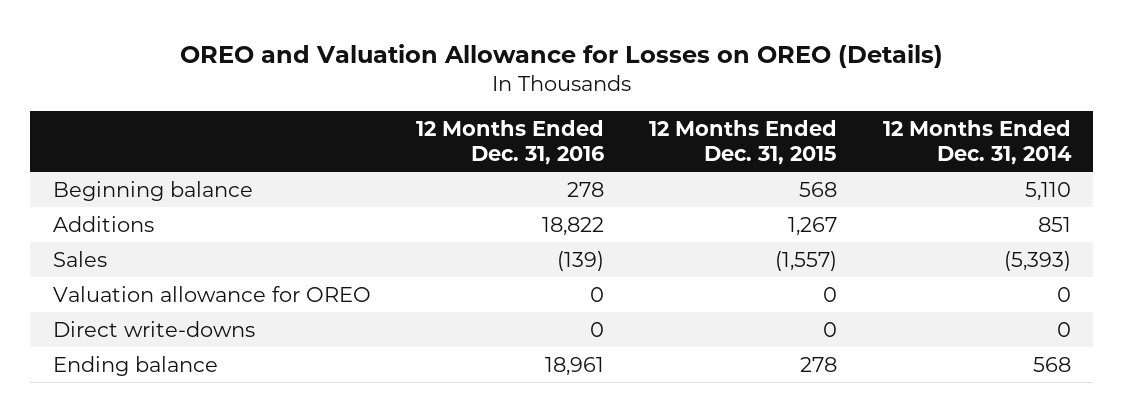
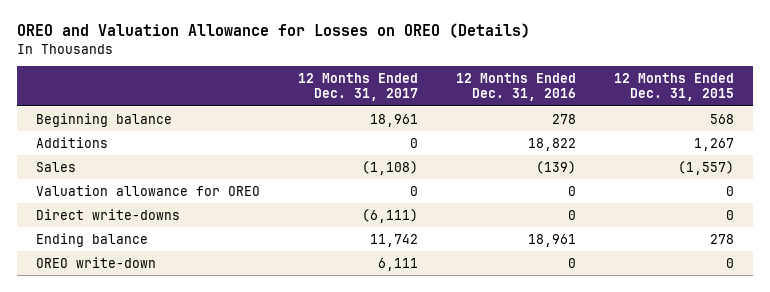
- | 12 Months Ended Dec. 31, 2016 | 12 Months Ended Dec. 31, 2015 | 12 Months Ended Dec. 31, 2014
+ | 12 Months Ended Dec. 31, 2017 | 12 Months Ended Dec. 31, 2016 | 12 Months Ended Dec. 31, 2015
+ OREO write-down | 6,111 | 0 | 0

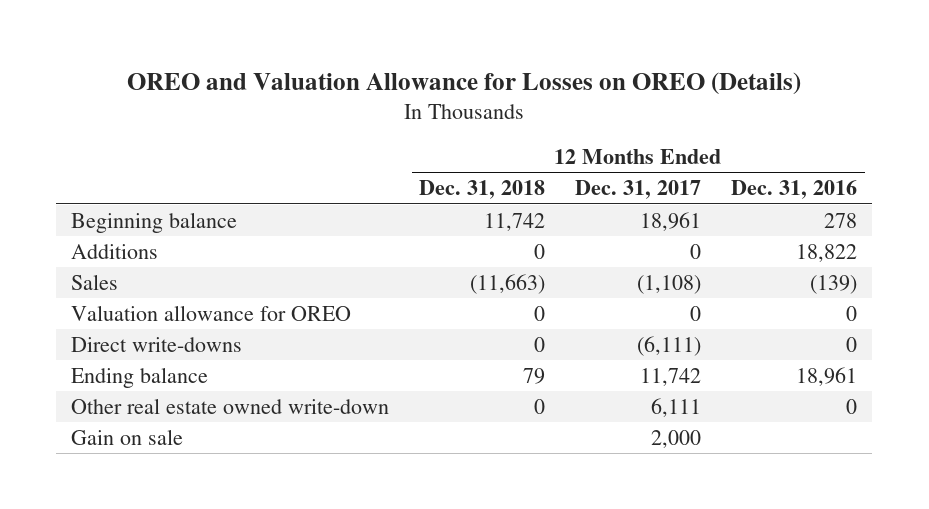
- | 12 Months Ended Dec. 31, 2017 | 12 Months Ended Dec. 31, 2016 | 12 Months Ended Dec. 31, 2015
+ | 12 Months Ended Dec. 31, 2018 | 12 Months Ended Dec. 31, 2017 | 12 Months Ended Dec. 31, 2016
- OREO write-down | 6,111 | 0 | 0
+ Other real estate owned write-down | 0 | 6,111 | 0
+ Gain on sale | | 2,000 |

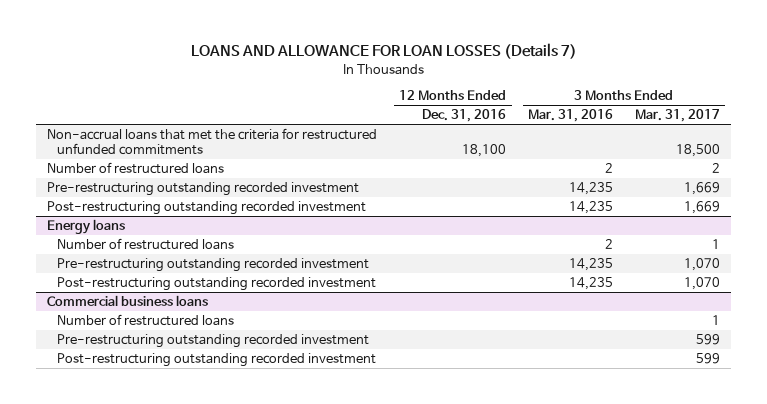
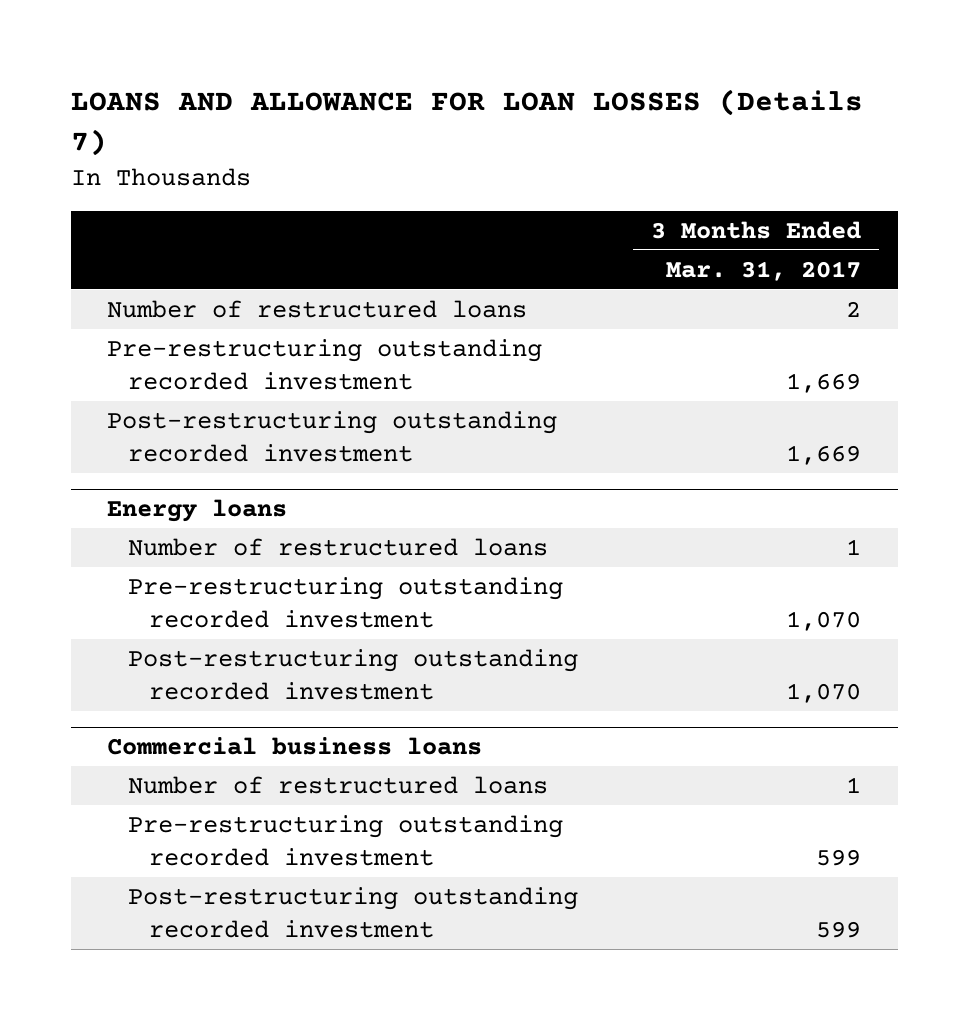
- | 12 Months Ended Dec. 31, 2016 | 3 Months Ended Mar. 31, 2016 | 3 Months Ended Mar. 31, 2017
+ | 3 Months Ended Mar. 31, 2017
- Non-accrual loans that met the criteria for restructured unfunded commitments | 18,100 | | 18,500

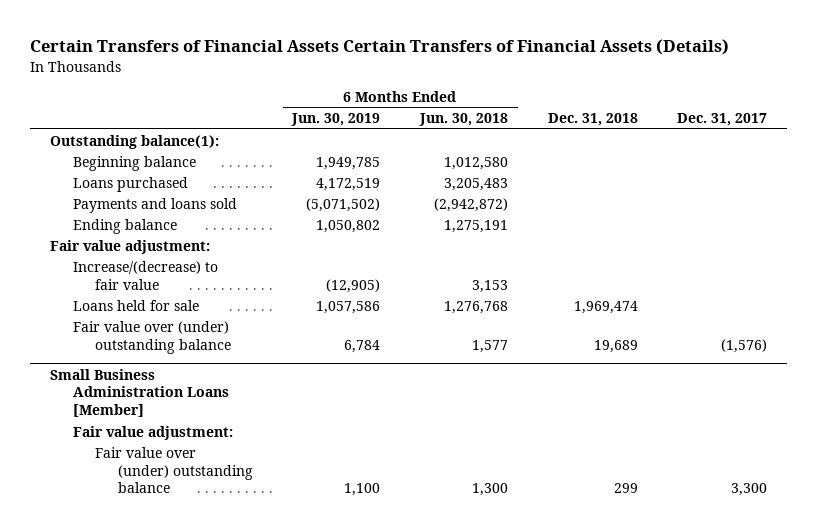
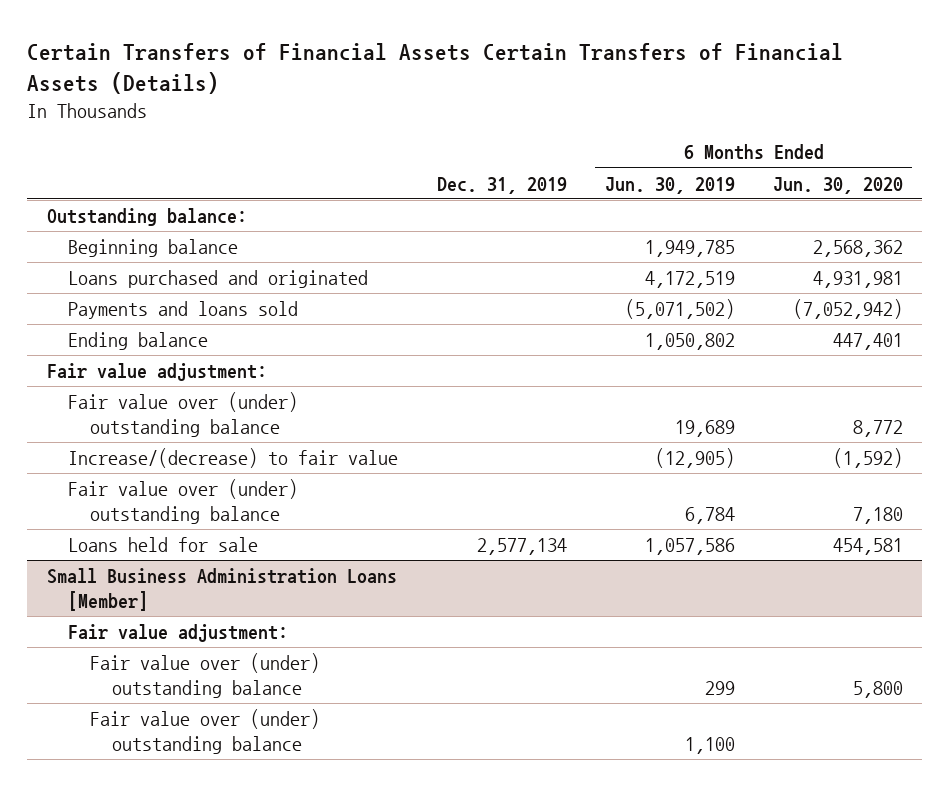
- | 6 Months Ended Jun. 30, 2019 | 6 Months Ended Jun. 30, 2018 | Dec. 31, 2018 | Dec. 31, 2017
+ | Dec. 31, 2019 | 6 Months Ended Jun. 30, 2019 | 6 Months Ended Jun. 30, 2020
- Outstanding balance(1):
+ Outstanding balance:
- Loans purchased | 4,172,519 | 3,205,483 | |
+ Loans purchased and originated | | 4,172,519 | 4,931,981
+ Fair value over (under) outstanding balance | | 19,689 | 8,772
moved down: Loans held for sale | 2,577,134 | 1,057,586 | 454,581
@ Small Business Administration Loans [Member]
+ Fair value over (under) outstanding balance | | 299 | 5,800

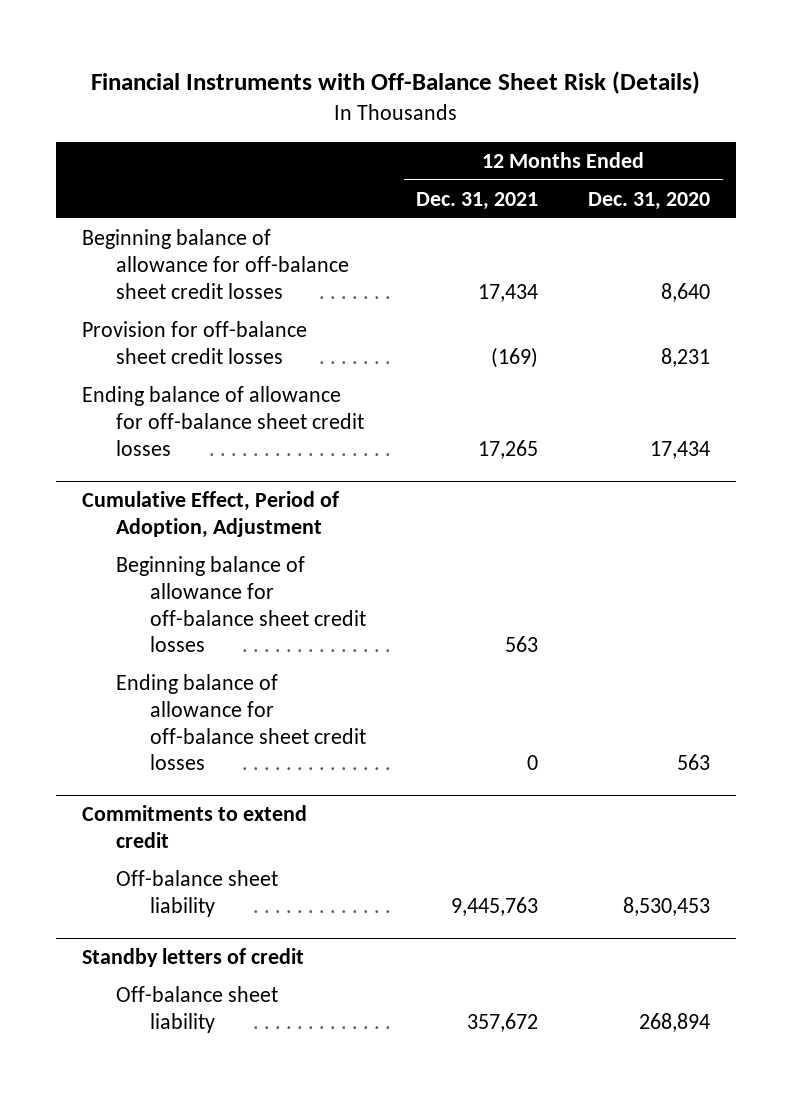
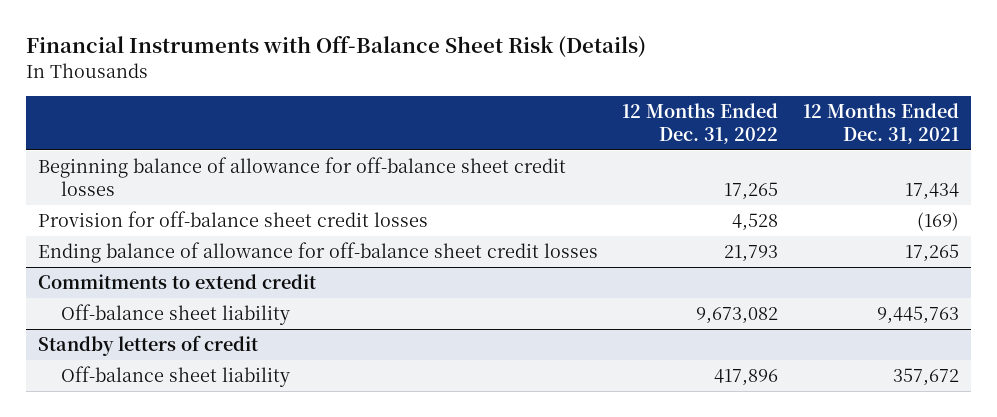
- | 12 Months Ended Dec. 31, 2021 | 12 Months Ended Dec. 31, 2020
+ | 12 Months Ended Dec. 31, 2022 | 12 Months Ended Dec. 31, 2021
- Cumulative Effect, Period of Adoption, Adjustment
- Beginning balance of allowance for off-balance sheet credit losses | 563 |
- Ending balance of allowance for off-balance sheet credit losses | 0 | 563

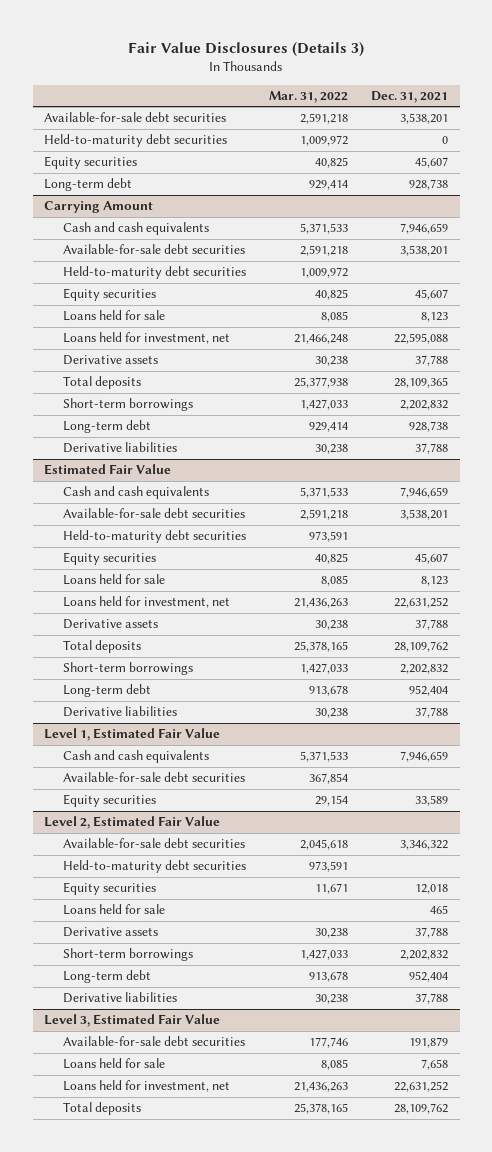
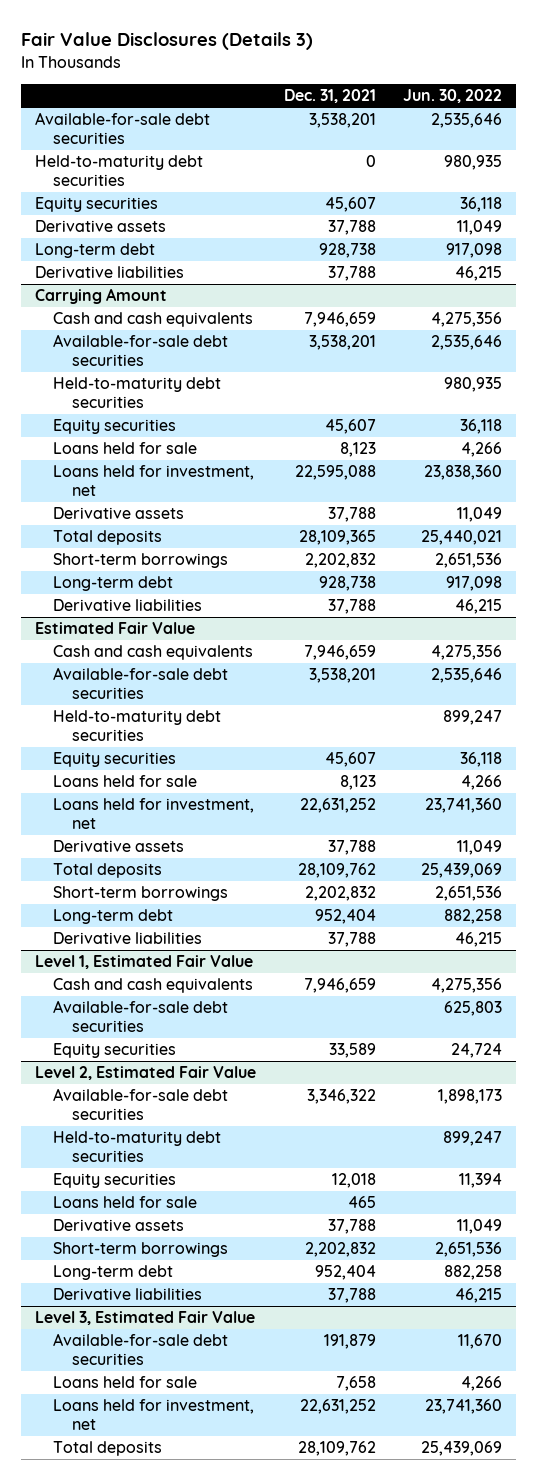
- | Mar. 31, 2022 | Dec. 31, 2021
+ | Dec. 31, 2021 | Jun. 30, 2022
+ Derivative assets | 37,788 | 11,049
+ Derivative liabilities | 37,788 | 46,215

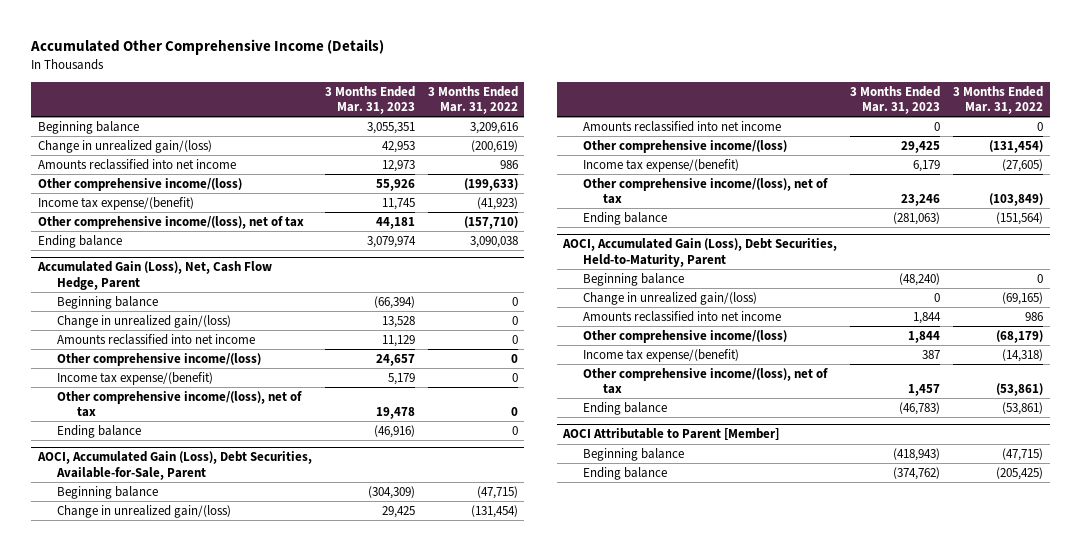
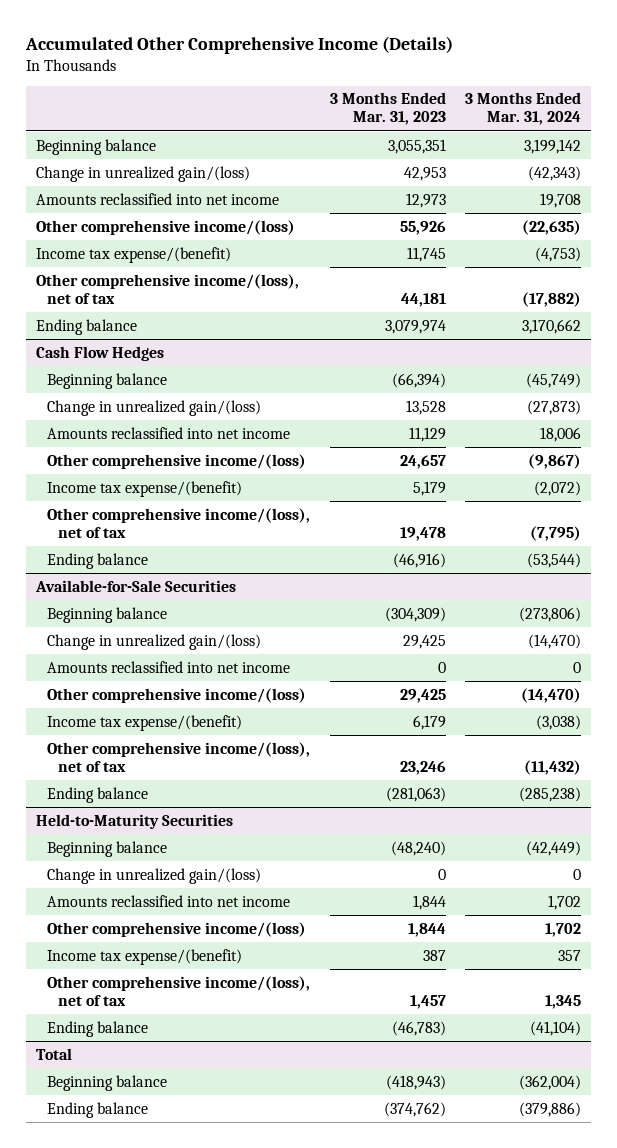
- | 3 Months Ended Mar. 31, 2023 | 3 Months Ended Mar. 31, 2022
+ | 3 Months Ended Mar. 31, 2023 | 3 Months Ended Mar. 31, 2024
- Accumulated Gain (Loss), Net, Cash Flow Hedge, Parent
+ Cash Flow Hedges
- AOCI, Accumulated Gain (Loss), Debt Securities, Available-for-Sale, Parent
+ Available-for-Sale Securities
- AOCI, Accumulated Gain (Loss), Debt Securities, Held-to-Maturity, Parent
+ Held-to-Maturity Securities
- AOCI Attributable to Parent [Member]
+ Total

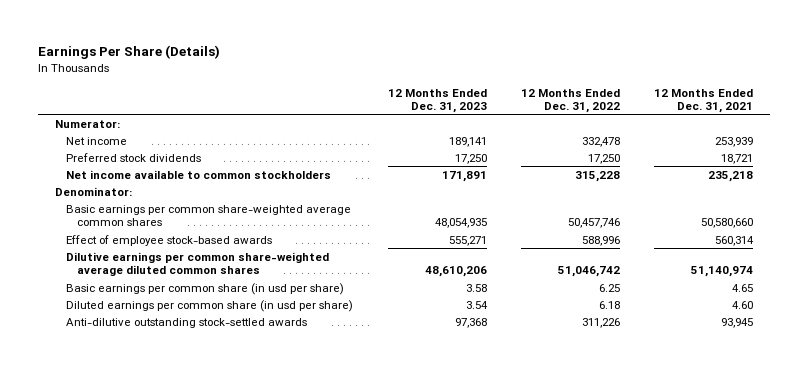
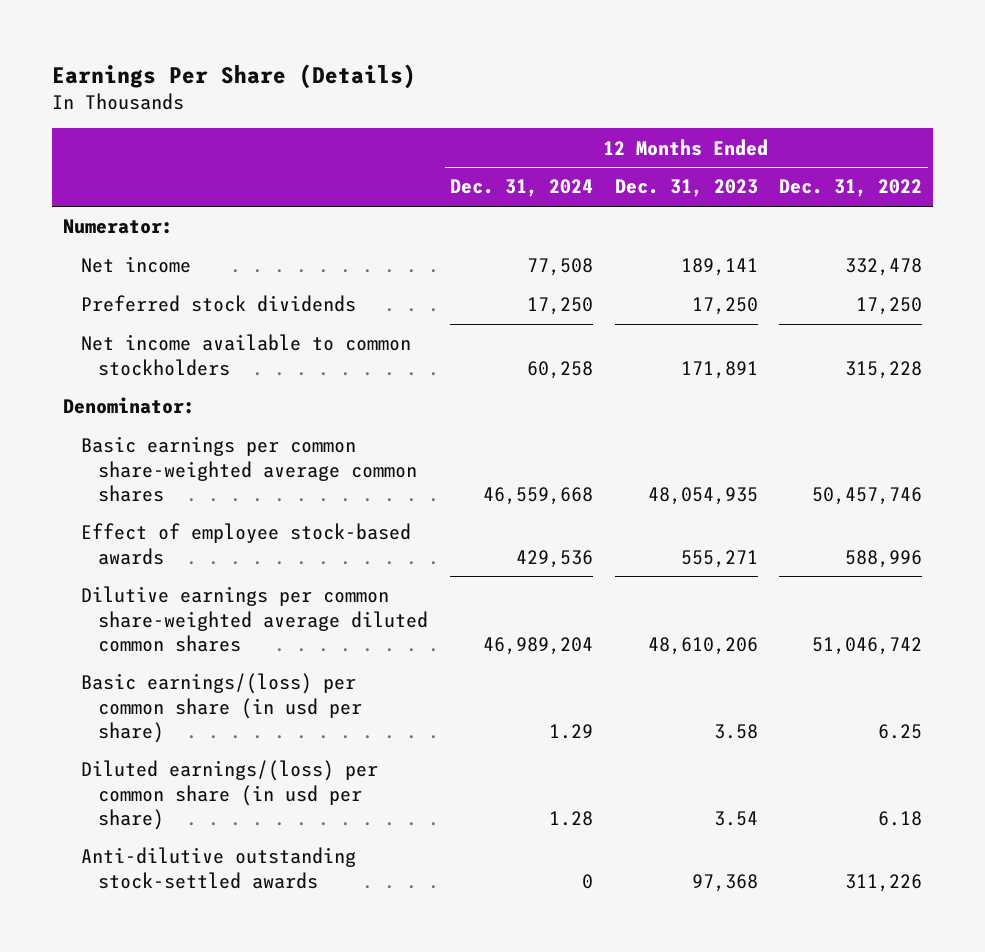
- | 12 Months Ended Dec. 31, 2023 | 12 Months Ended Dec. 31, 2022 | 12 Months Ended Dec. 31, 2021
+ | 12 Months Ended Dec. 31, 2024 | 12 Months Ended Dec. 31, 2023 | 12 Months Ended Dec. 31, 2022
- Basic earnings per common share (in usd per share) | 3.58 | 6.25 | 4.65
- Diluted earnings per common share (in usd per share) | 3.54 | 6.18 | 4.60
+ Basic earnings/(loss) per common share (in usd per share) | 1.29 | 3.58 | 6.25
+ Diluted earnings/(loss) per common share (in usd per share) | 1.28 | 3.54 | 6.18

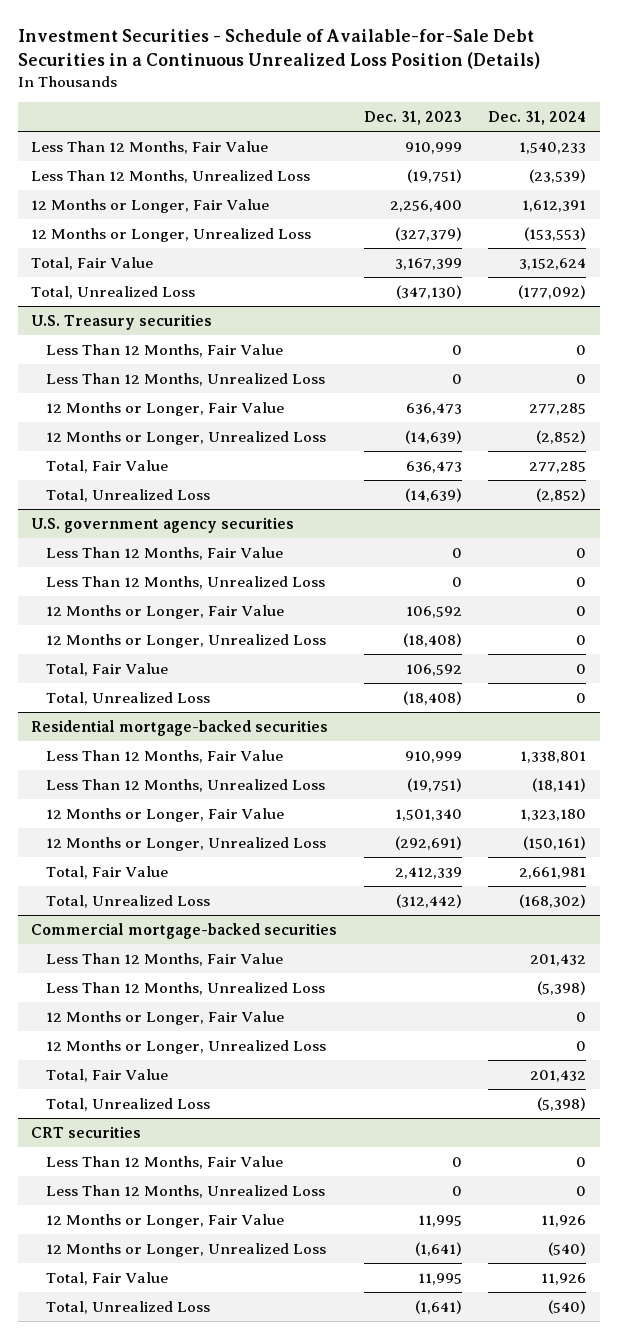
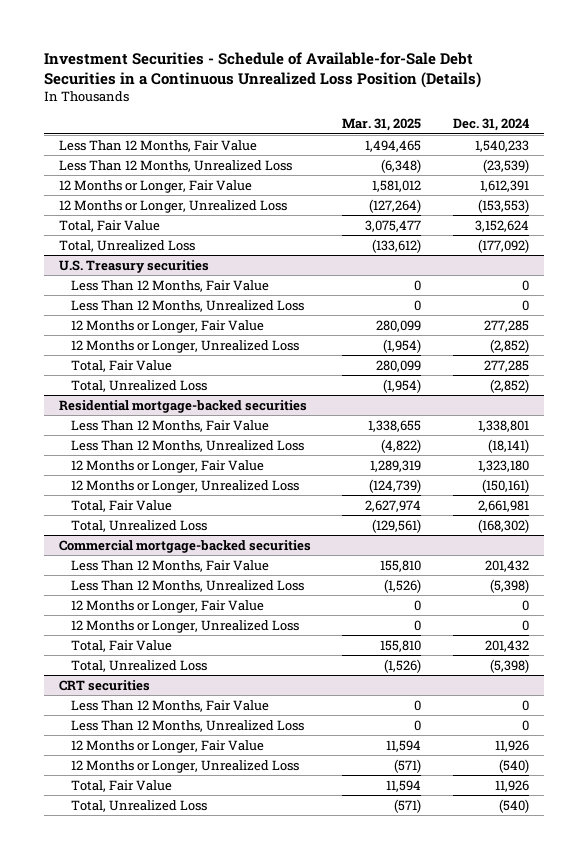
- | Dec. 31, 2023 | Dec. 31, 2024
+ | Mar. 31, 2025 | Dec. 31, 2024
- U.S. government agency securities
- Less Than 12 Months, Fair Value | 0 | 0
- Less Than 12 Months, Unrealized Loss | 0 | 0
- 12 Months or Longer, Fair Value | 106,592 | 0
- 12 Months or Longer, Unrealized Loss | (18,408) | 0
- Total, Fair Value | 106,592 | 0
- Total, Unrealized Loss | (18,408) | 0

